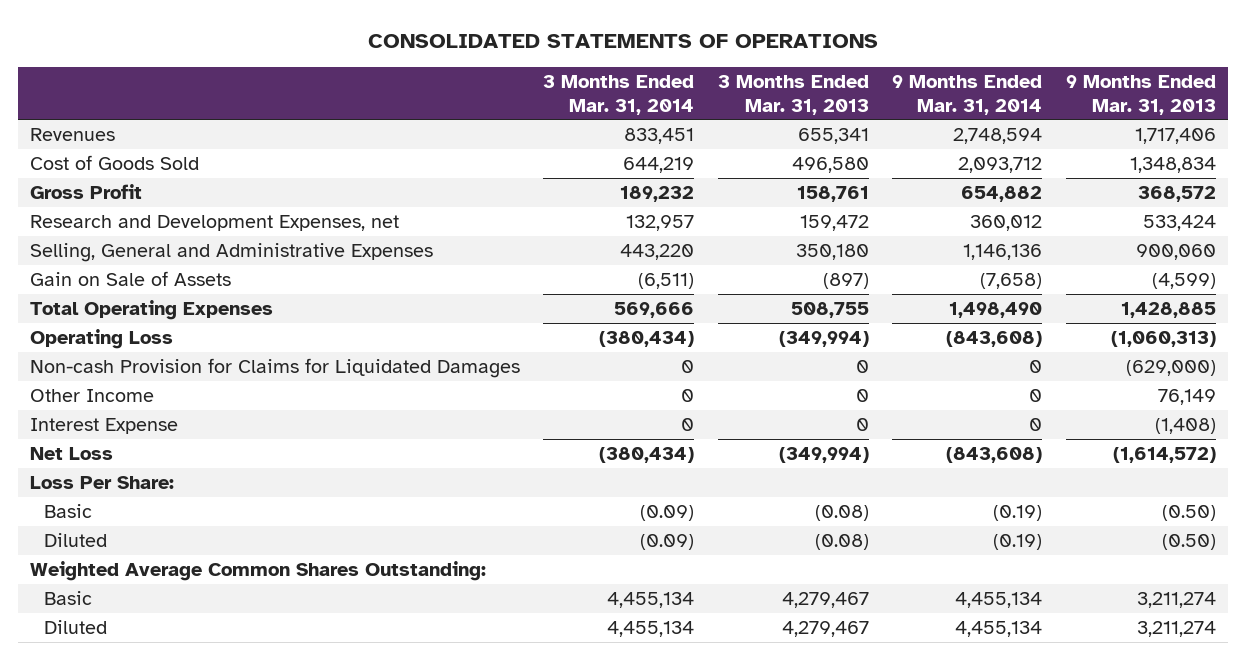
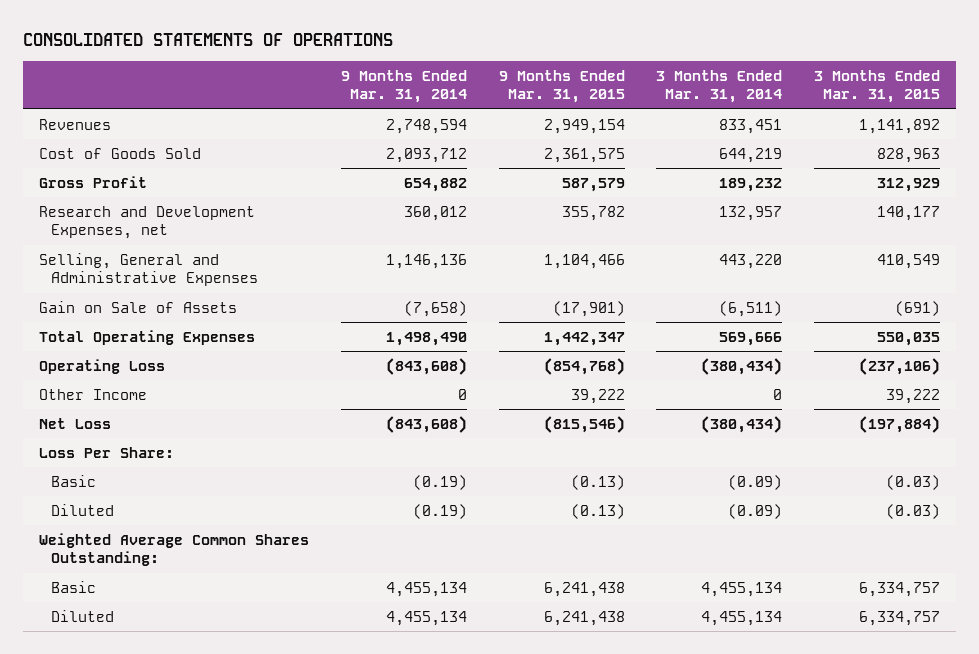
- | 3 Months Ended Mar. 31, 2014 | 3 Months Ended Mar. 31, 2013 | 9 Months Ended Mar. 31, 2014 | 9 Months Ended Mar. 31, 2013
+ | 9 Months Ended Mar. 31, 2014 | 9 Months Ended Mar. 31, 2015 | 3 Months Ended Mar. 31, 2014 | 3 Months Ended Mar. 31, 2015
- Non-cash Provision for Claims for Liquidated Damages | 0 | 0 | 0 | (629,000)
- Interest Expense | 0 | 0 | 0 | (1,408)

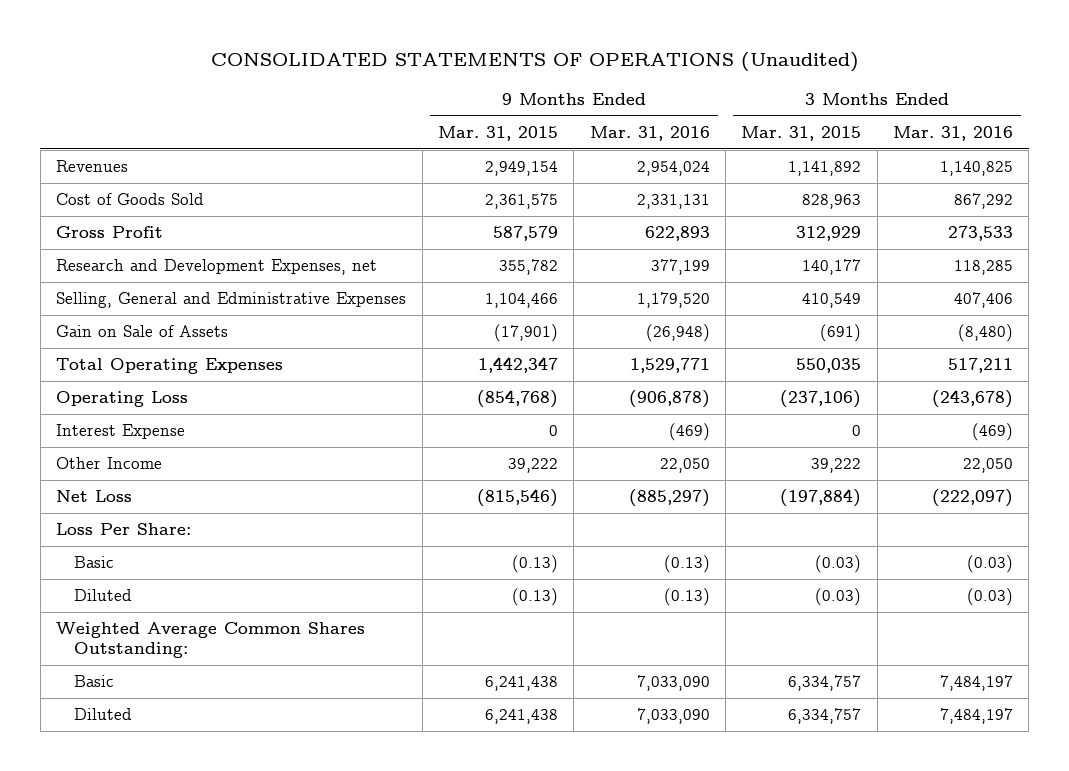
- CONSOLIDATED STATEMENTS OF OPERATIONS
+ CONSOLIDATED STATEMENTS OF OPERATIONS (Unaudited)
- | 9 Months Ended Mar. 31, 2014 | 9 Months Ended Mar. 31, 2015 | 3 Months Ended Mar. 31, 2014 | 3 Months Ended Mar. 31, 2015
+ | 9 Months Ended Mar. 31, 2015 | 9 Months Ended Mar. 31, 2016 | 3 Months Ended Mar. 31, 2015 | 3 Months Ended Mar. 31, 2016
- Selling, General and Administrative Expenses | 1,146,136 | 1,104,466 | 443,220 | 410,549
+ Selling, General and Edministrative Expenses | 1,104,466 | 1,179,520 | 410,549 | 407,406
+ Interest Expense | 0 | (469) | 0 | (469)

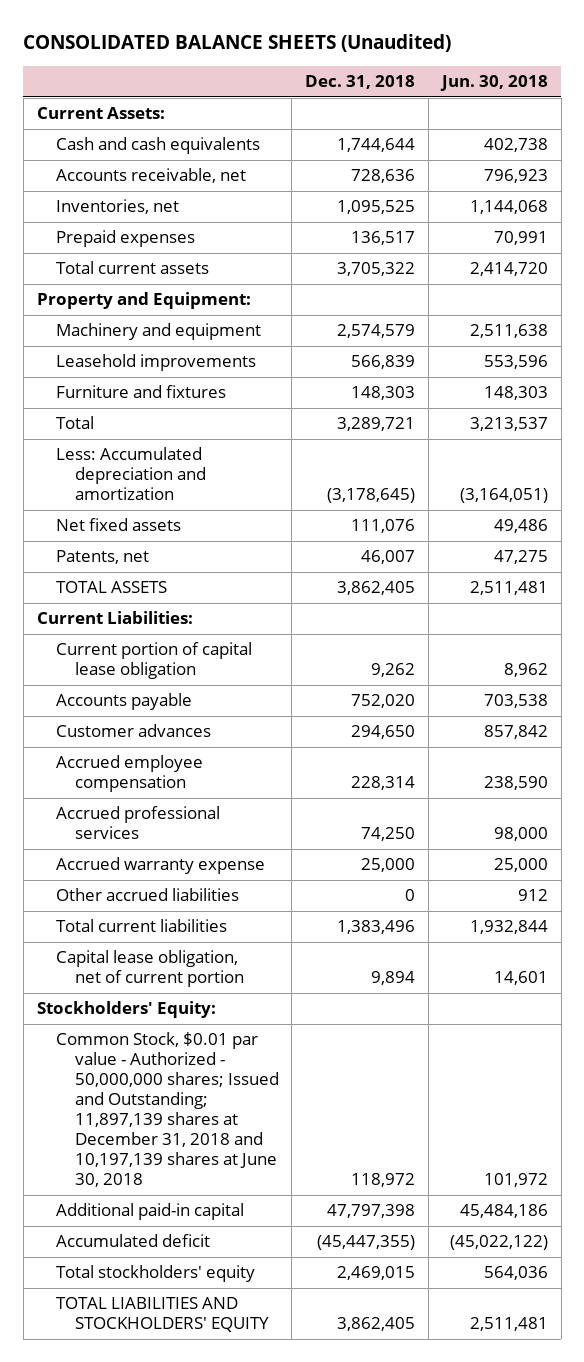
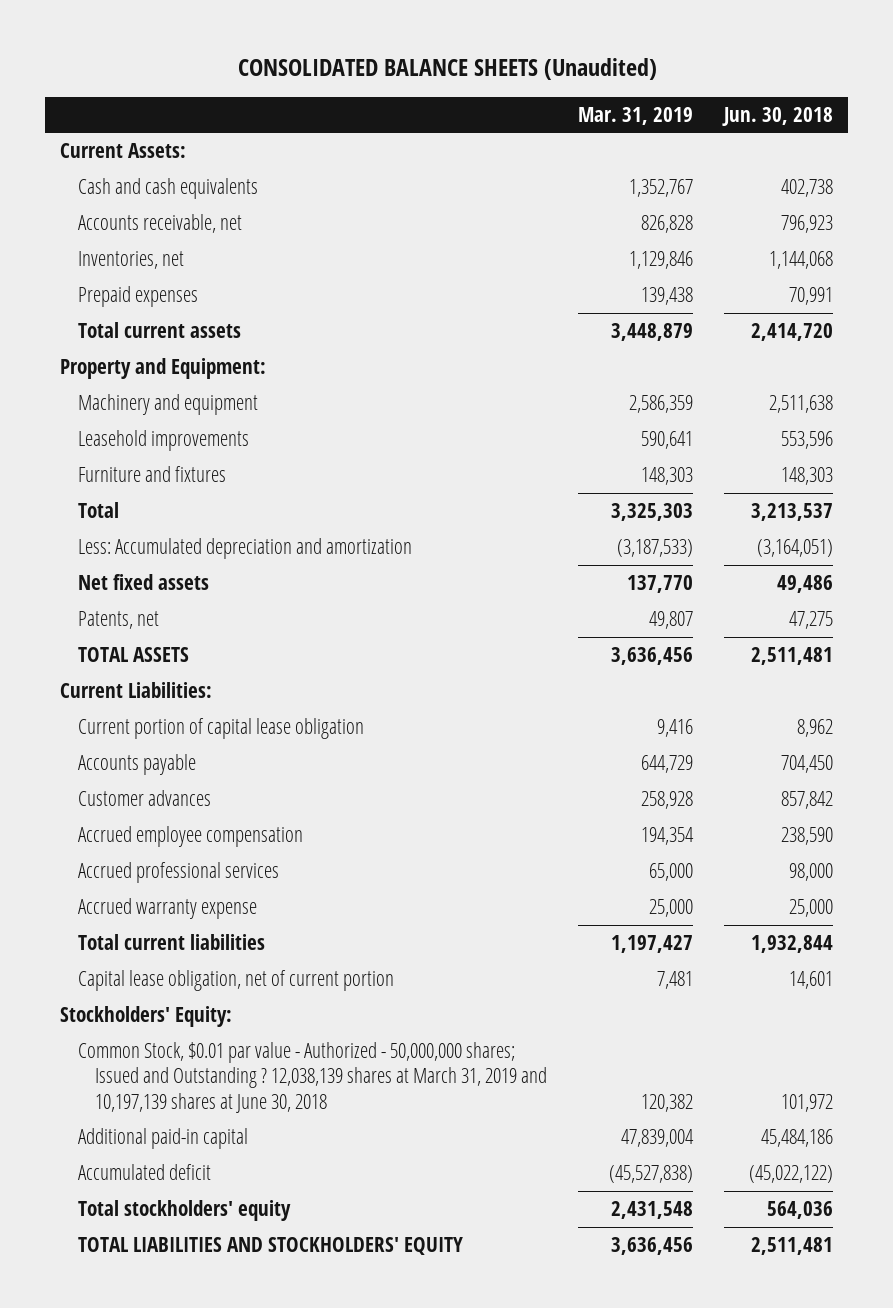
- | Dec. 31, 2018 | Jun. 30, 2018
+ | Mar. 31, 2019 | Jun. 30, 2018
- Accounts payable | 752,020 | 703,538
+ Accounts payable | 644,729 | 704,450
- Other accrued liabilities | 0 | 912
- Common Stock, $0.01 par value - Authorized - 50,000,000 shares; Issued and Outstanding; 11,897,139 shares at December 31, 2018 and 10,197,139 shares at June 30, 2018 | 118,972 | 101,972
+ Common Stock, $0.01 par value - Authorized - 50,000,000 shares; Issued and Outstanding ? 12,038,139 shares at March 31, 2019 and 10,197,139 shares at June 30, 2018 | 120,382 | 101,972

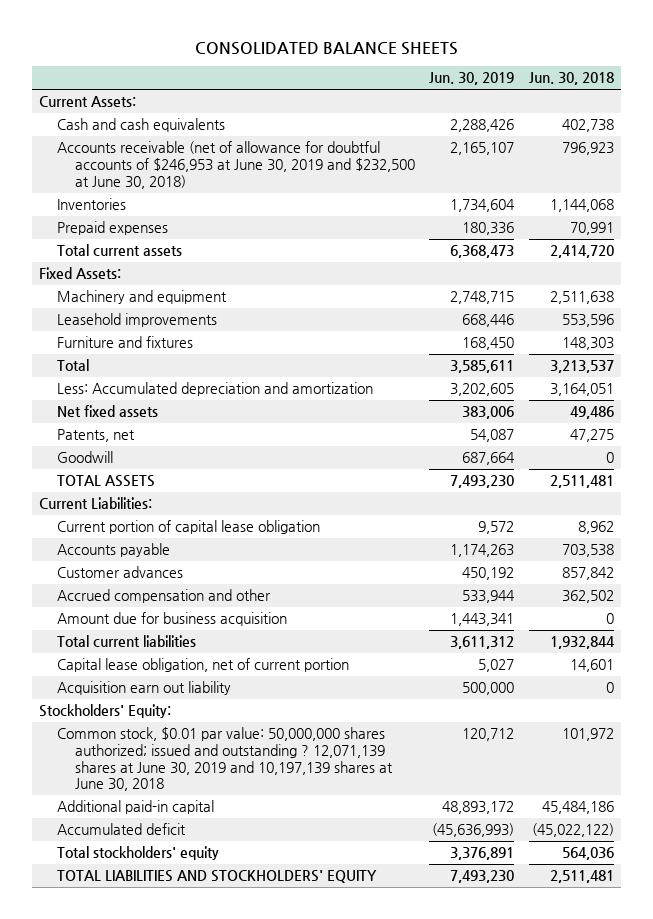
- CONSOLIDATED BALANCE SHEETS (Unaudited)
+ CONSOLIDATED BALANCE SHEETS
- | Mar. 31, 2019 | Jun. 30, 2018
+ | Jun. 30, 2019 | Jun. 30, 2018
- Accounts receivable, net | 826,828 | 796,923
- Inventories, net | 1,129,846 | 1,144,068
+ Accounts receivable (net of allowance for doubtful accounts of $246,953 at June 30, 2019 and $232,500 at June 30, 2018) | 2,165,107 | 796,923
+ Inventories | 1,734,604 | 1,144,068
- Property and Equipment:
+ Fixed Assets:
- Less: Accumulated depreciation and amortization | (3,187,533) | (3,164,051)
+ Less: Accumulated depreciation and amortization | 3,202,605 | 3,164,051
+ Goodwill | 687,664 | 0
- Accounts payable | 644,729 | 704,450
+ Accounts payable | 1,174,263 | 703,538
- Accrued employee compensation | 194,354 | 238,590
- Accrued professional services | 65,000 | 98,000
- Accrued warranty expense | 25,000 | 25,000
+ Accrued compensation and other | 533,944 | 362,502
+ Amount due for business acquisition | 1,443,341 | 0
+ Acquisition earn out liability | 500,000 | 0
- Common Stock, $0.01 par value - Authorized - 50,000,000 shares; Issued and Outstanding ? 12,038,139 shares at March 31, 2019 and 10,197,139 shares at June 30, 2018 | 120,382 | 101,972
+ Common stock, $0.01 par value: 50,000,000 shares authorized; issued and outstanding ? 12,071,139 shares at June 30, 2019 and 10,197,139 shares at June 30, 2018 | 120,712 | 101,972

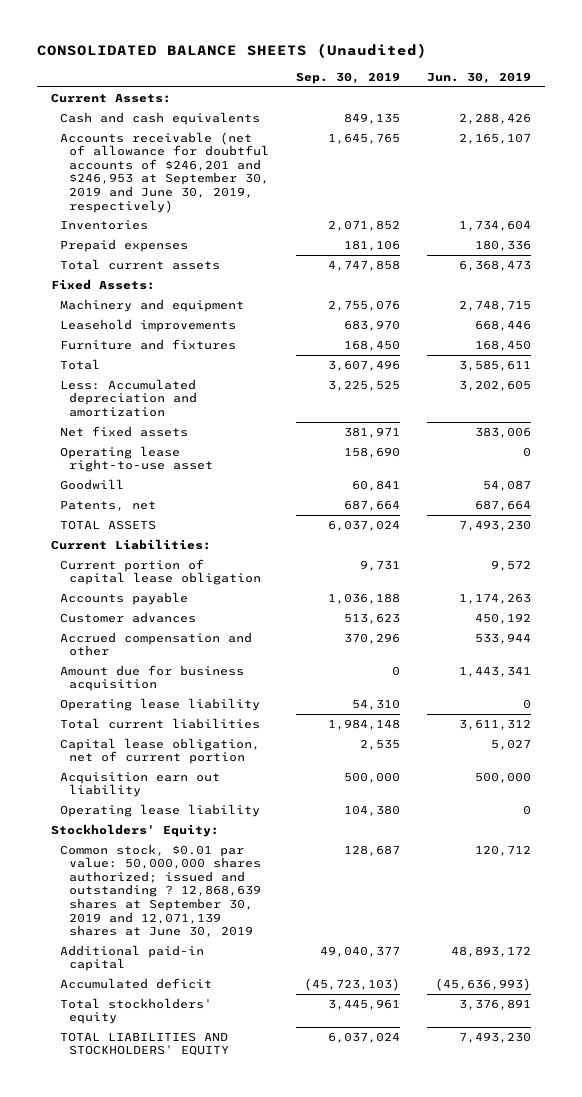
- CONSOLIDATED BALANCE SHEETS
+ CONSOLIDATED BALANCE SHEETS (Unaudited)
- | Jun. 30, 2019 | Jun. 30, 2018
+ | Sep. 30, 2019 | Jun. 30, 2019
- Accounts receivable (net of allowance for doubtful accounts of $246,953 at June 30, 2019 and $232,500 at June 30, 2018) | 2,165,107 | 796,923
+ Accounts receivable (net of allowance for doubtful accounts of $246,201 and $246,953 at September 30, 2019 and June 30, 2019, respectively) | 1,645,765 | 2,165,107
- Patents, net | 54,087 | 47,275
- Goodwill | 687,664 | 0
+ Operating lease right-to-use asset | 158,690 | 0
+ Goodwill | 60,841 | 54,087
+ Patents, net | 687,664 | 687,664
+ Operating lease liability | 54,310 | 0
+ Operating lease liability | 104,380 | 0
- Common stock, $0.01 par value: 50,000,000 shares authorized; issued and outstanding ? 12,071,139 shares at June 30, 2019 and 10,197,139 shares at June 30, 2018 | 120,712 | 101,972
+ Common stock, $0.01 par value: 50,000,000 shares authorized; issued and outstanding ? 12,868,639 shares at September 30, 2019 and 12,071,139 shares at June 30, 2019 | 128,687 | 120,712

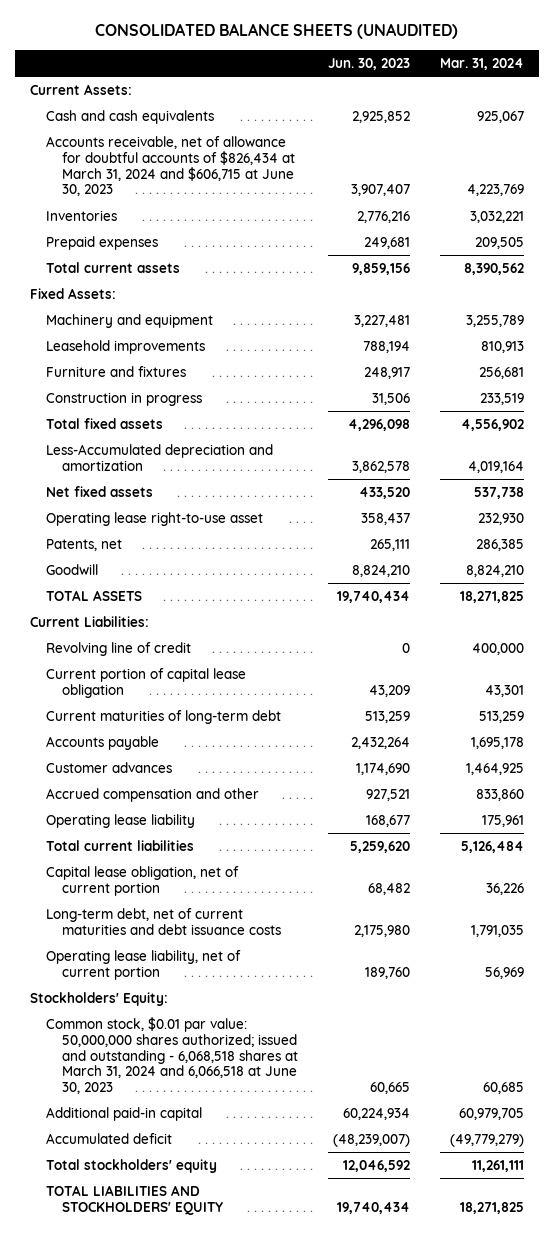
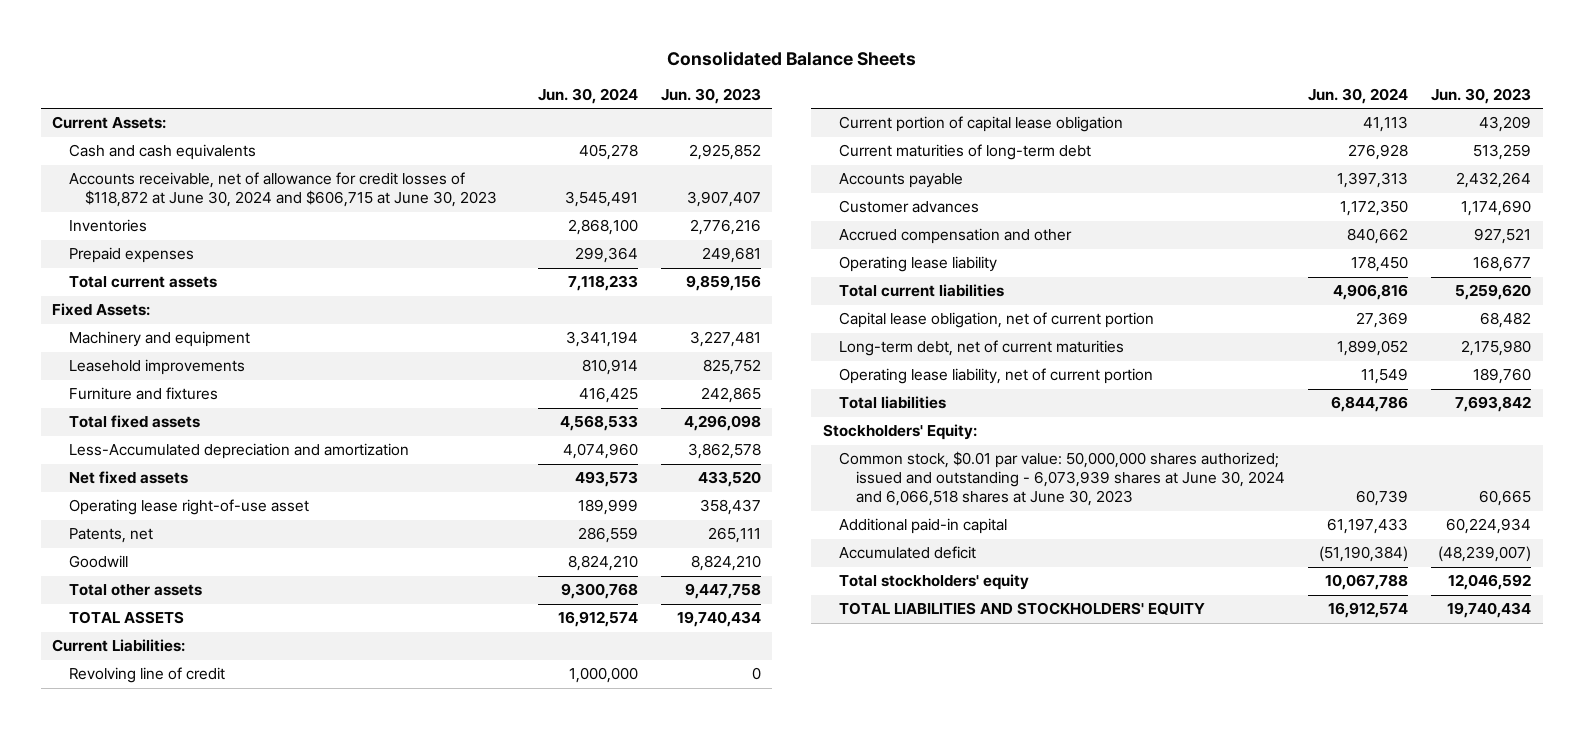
- CONSOLIDATED BALANCE SHEETS (UNAUDITED)
+ Consolidated Balance Sheets
- | Jun. 30, 2023 | Mar. 31, 2024
+ | Jun. 30, 2024 | Jun. 30, 2023
- Accounts receivable, net of allowance for doubtful accounts of $826,434 at March 31, 2024 and $606,715 at June 30, 2023 | 3,907,407 | 4,223,769
+ Accounts receivable, net of allowance for credit losses of $118,872 at June 30, 2024 and $606,715 at June 30, 2023 | 3,545,491 | 3,907,407
- Leasehold improvements | 788,194 | 810,913
- Furniture and fixtures | 248,917 | 256,681
- Construction in progress | 31,506 | 233,519
+ Leasehold improvements | 810,914 | 825,752
+ Furniture and fixtures | 416,425 | 242,865
- Operating lease right-to-use asset | 358,437 | 232,930
+ Operating lease right-of-use asset | 189,999 | 358,437
+ Total other assets | 9,300,768 | 9,447,758
- Long-term debt, net of current maturities and debt issuance costs | 2,175,980 | 1,791,035
+ Long-term debt, net of current maturities | 1,899,052 | 2,175,980
+ Total liabilities | 6,844,786 | 7,693,842
- Common stock, $0.01 par value: 50,000,000 shares authorized; issued and outstanding - 6,068,518 shares at March 31, 2024 and 6,066,518 at June 30, 2023 | 60,665 | 60,685
+ Common stock, $0.01 par value: 50,000,000 shares authorized; issued and outstanding - 6,073,939 shares at June 30, 2024 and 6,066,518 shares at June 30, 2023 | 60,739 | 60,665

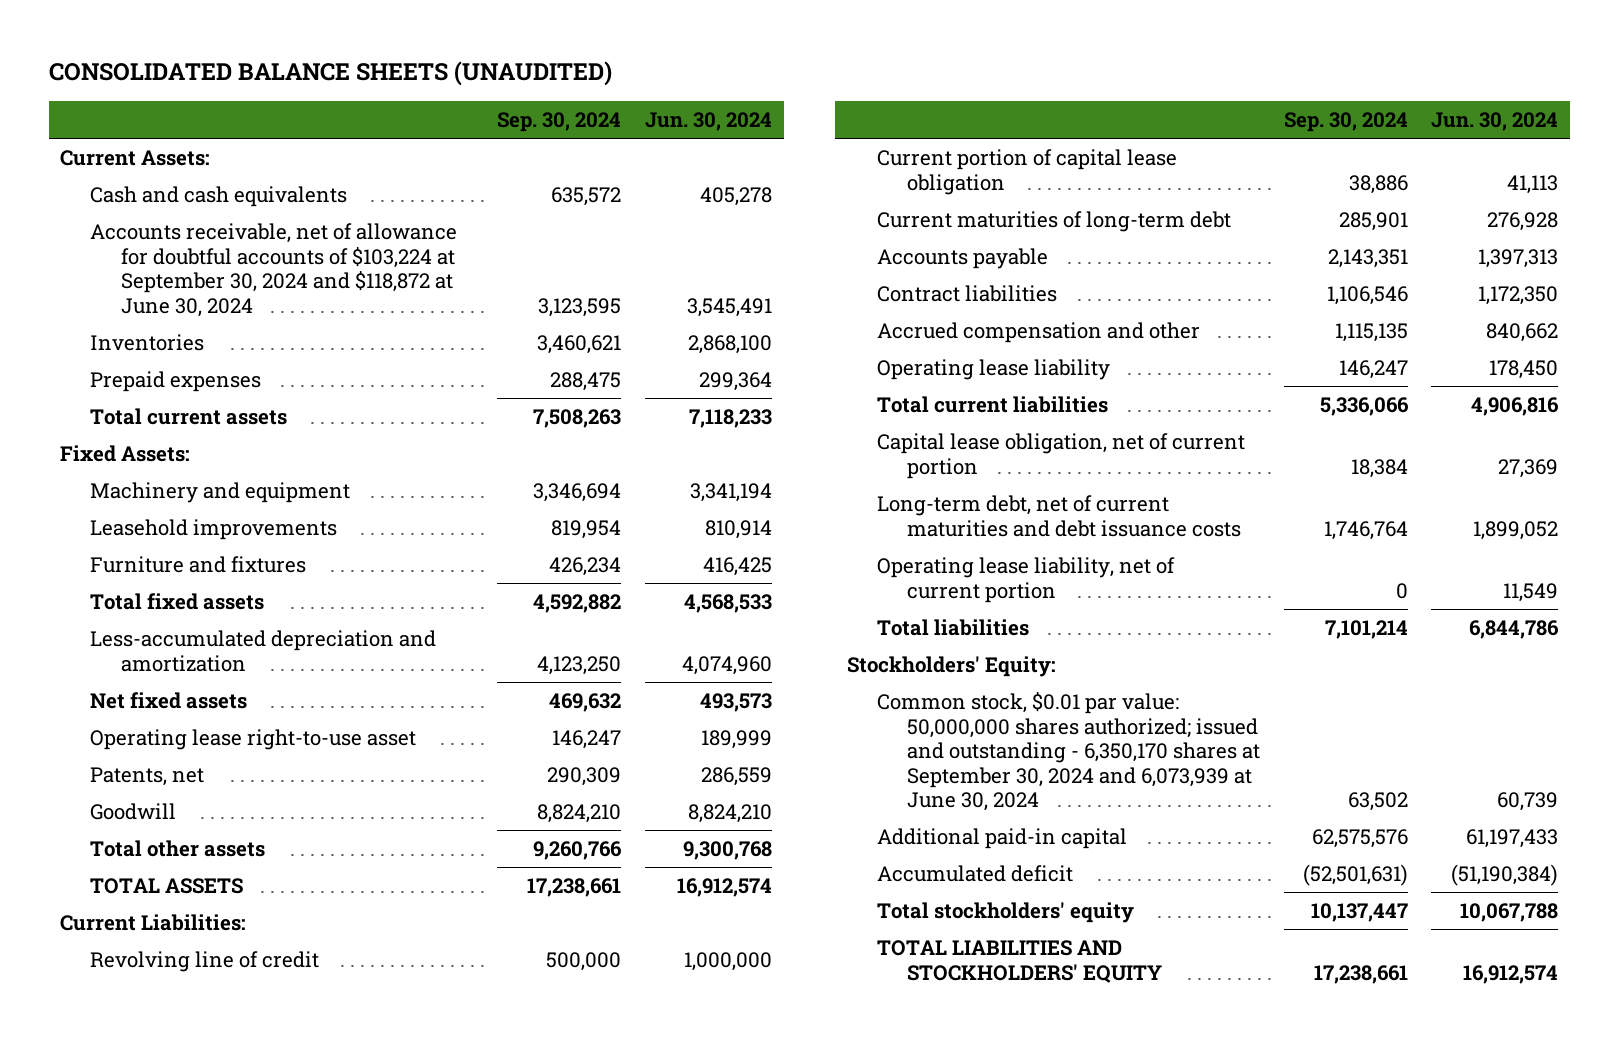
- Consolidated Balance Sheets
+ CONSOLIDATED BALANCE SHEETS (UNAUDITED)
- | Jun. 30, 2024 | Jun. 30, 2023
+ | Sep. 30, 2024 | Jun. 30, 2024
- Accounts receivable, net of allowance for credit losses of $118,872 at June 30, 2024 and $606,715 at June 30, 2023 | 3,545,491 | 3,907,407
+ Accounts receivable, net of allowance for doubtful accounts of $103,224 at September 30, 2024 and $118,872 at June 30, 2024 | 3,123,595 | 3,545,491
- Less-Accumulated depreciation and amortization | 4,074,960 | 3,862,578
+ Less-accumulated depreciation and amortization | 4,123,250 | 4,074,960
- Operating lease right-of-use asset | 189,999 | 358,437
+ Operating lease right-to-use asset | 146,247 | 189,999
- Customer advances | 1,172,350 | 1,174,690
+ Contract liabilities | 1,106,546 | 1,172,350
- Long-term debt, net of current maturities | 1,899,052 | 2,175,980
+ Long-term debt, net of current maturities and debt issuance costs | 1,746,764 | 1,899,052
- Common stock, $0.01 par value: 50,000,000 shares authorized; issued and outstanding - 6,073,939 shares at June 30, 2024 and 6,066,518 shares at June 30, 2023 | 60,739 | 60,665
+ Common stock, $0.01 par value: 50,000,000 shares authorized; issued and outstanding - 6,350,170 shares at September 30, 2024 and 6,073,939 at June 30, 2024 | 63,502 | 60,739

